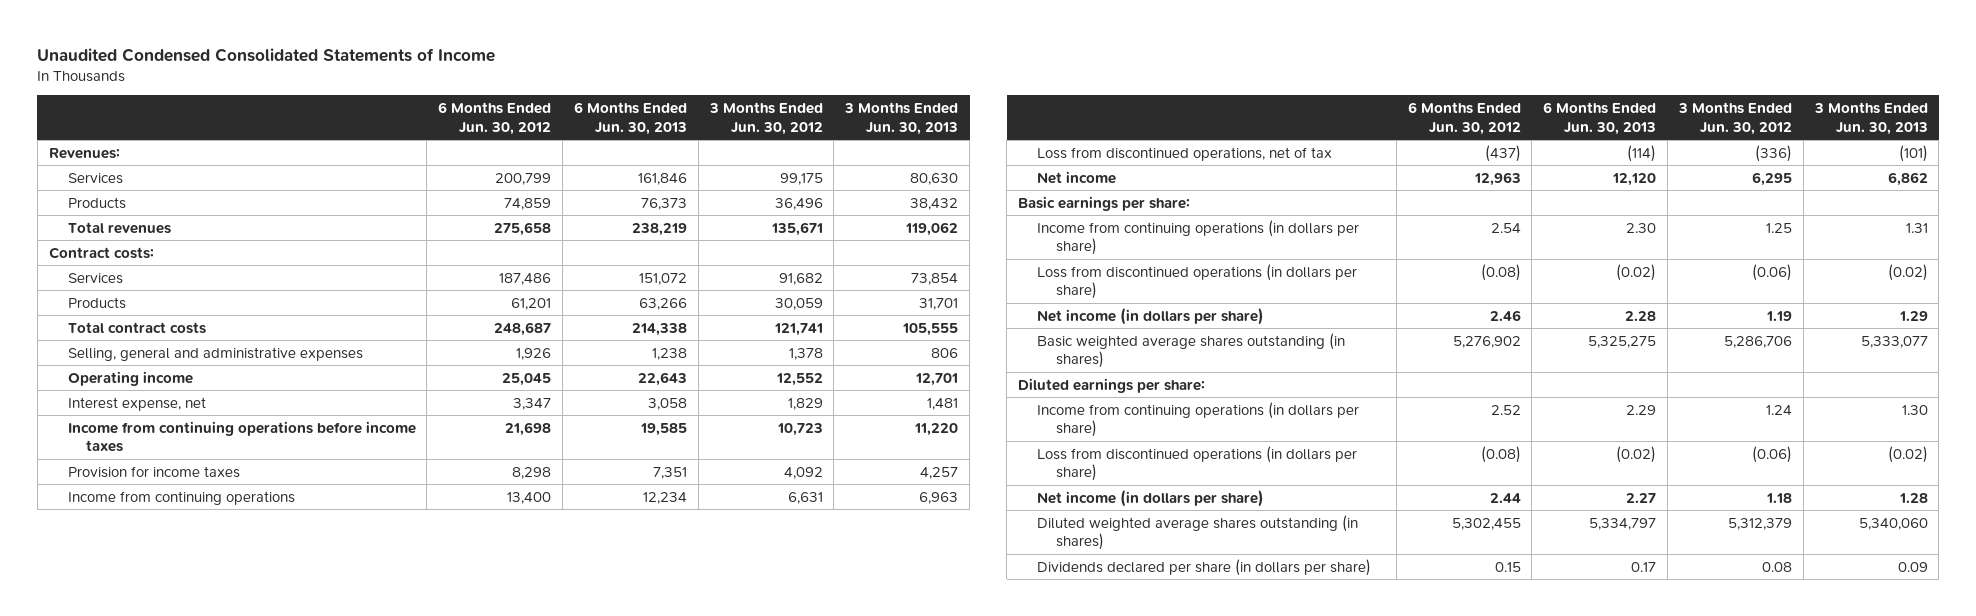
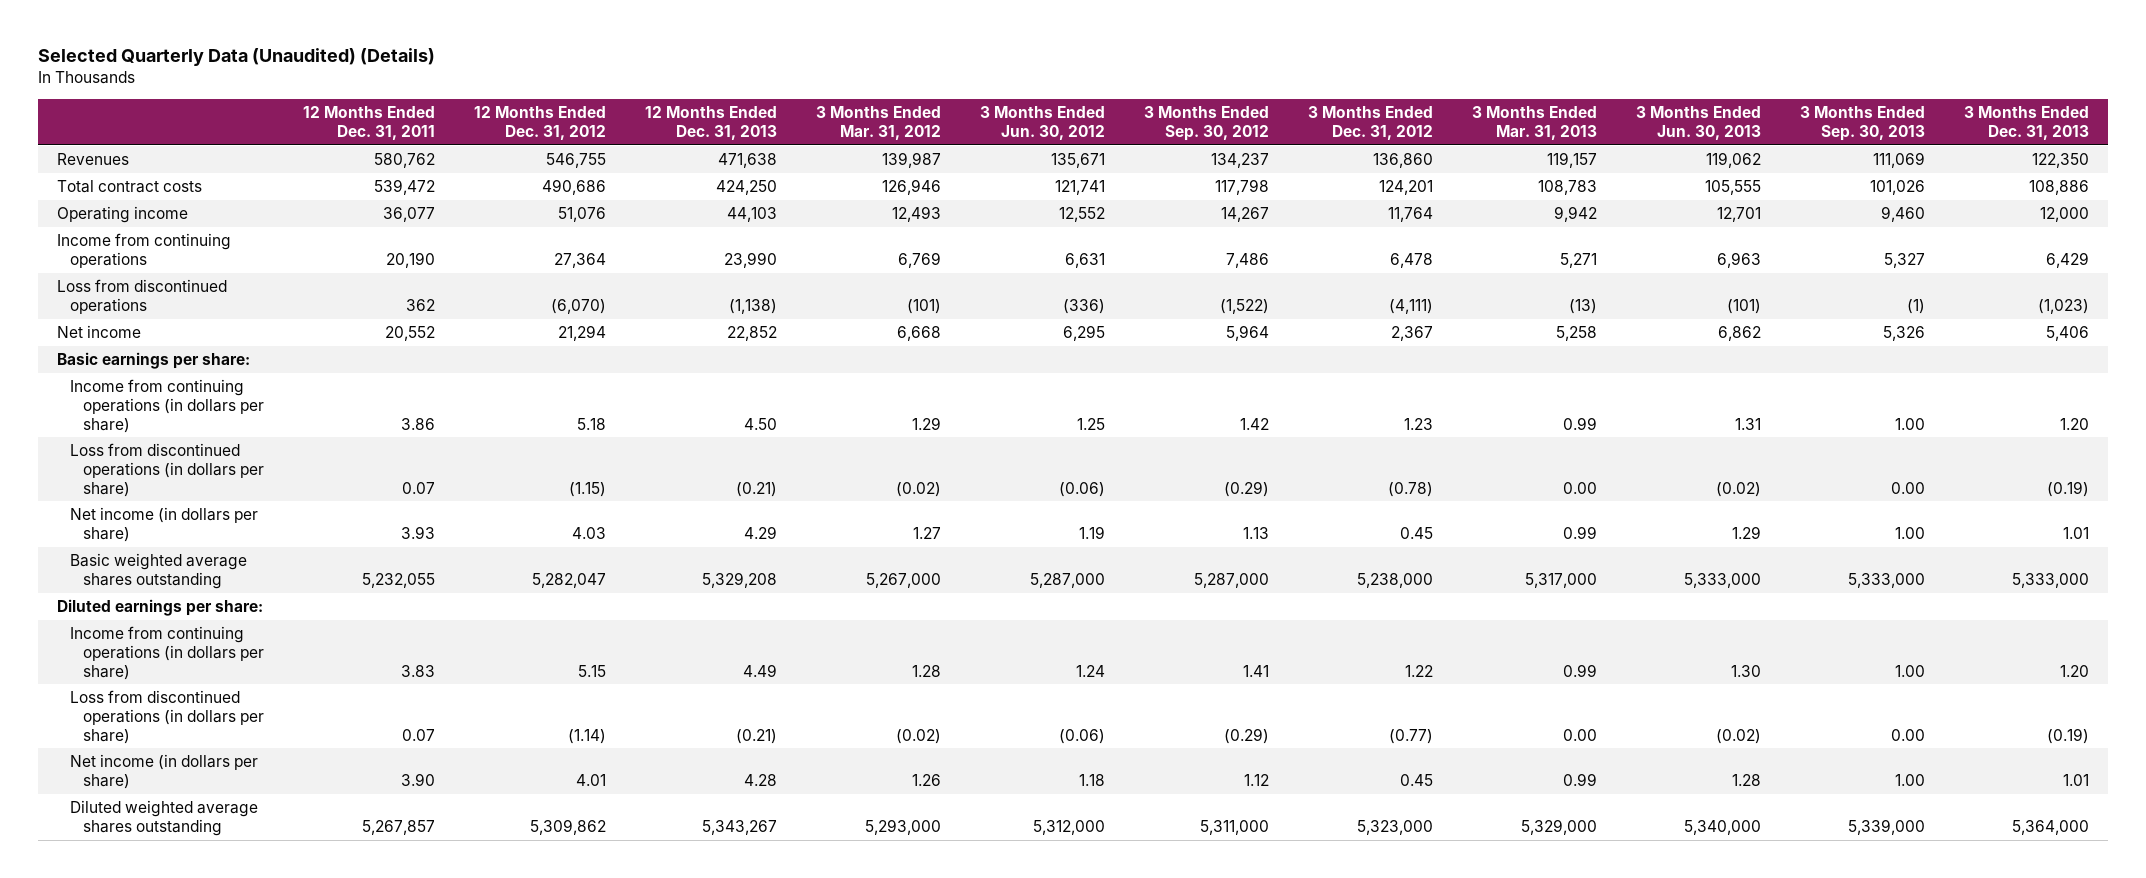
- Unaudited Condensed Consolidated Statements of Income
+ Selected Quarterly Data (Unaudited) (Details)
- | 6 Months Ended Jun. 30, 2012 | 6 Months Ended Jun. 30, 2013 | 3 Months Ended Jun. 30, 2012 | 3 Months Ended Jun. 30, 2013
+ | 12 Months Ended Dec. 31, 2011 | 12 Months Ended Dec. 31, 2012 | 12 Months Ended Dec. 31, 2013 | 3 Months Ended Mar. 31, 2012 | 3 Months Ended Jun. 30, 2012 | 3 Months Ended Sep. 30, 2012 | 3 Months Ended Dec. 31, 2012 | 3 Months Ended Mar. 31, 2013 | 3 Months Ended Jun. 30, 2013 | 3 Months Ended Sep. 30, 2013 | 3 Months Ended Dec. 31, 2013
- Revenues:
- Services | 200,799 | 161,846 | 99,175 | 80,630
- Products | 74,859 | 76,373 | 36,496 | 38,432
- Total revenues | 275,658 | 238,219 | 135,671 | 119,062
- Contract costs:
- Services | 187,486 | 151,072 | 91,682 | 73,854
- Products | 61,201 | 63,266 | 30,059 | 31,701
+ Revenues | 580,762 | 546,755 | 471,638 | 139,987 | 135,671 | 134,237 | 136,860 | 119,157 | 119,062 | 111,069 | 122,350
- Selling, general and administrative expenses | 1,926 | 1,238 | 1,378 | 806
- Interest expense, net | 3,347 | 3,058 | 1,829 | 1,481
- Income from continuing operations before income taxes | 21,698 | 19,585 | 10,723 | 11,220
- Provision for income taxes | 8,298 | 7,351 | 4,092 | 4,257
- Loss from discontinued operations, net of tax | (437) | (114) | (336) | (101)
+ Loss from discontinued operations | 362 | (6,070) | (1,138) | (101) | (336) | (1,522) | (4,111) | (13) | (101) | (1) | (1,023)
- Basic weighted average shares outstanding (in shares) | 5,276,902 | 5,325,275 | 5,286,706 | 5,333,077
+ Basic weighted average shares outstanding | 5,232,055 | 5,282,047 | 5,329,208 | 5,267,000 | 5,287,000 | 5,287,000 | 5,238,000 | 5,317,000 | 5,333,000 | 5,333,000 | 5,333,000
- Diluted weighted average shares outstanding (in shares) | 5,302,455 | 5,334,797 | 5,312,379 | 5,340,060
- Dividends declared per share (in dollars per share) | 0.15 | 0.17 | 0.08 | 0.09
+ Diluted weighted average shares outstanding | 5,267,857 | 5,309,862 | 5,343,267 | 5,293,000 | 5,312,000 | 5,311,000 | 5,323,000 | 5,329,000 | 5,340,000 | 5,339,000 | 5,364,000

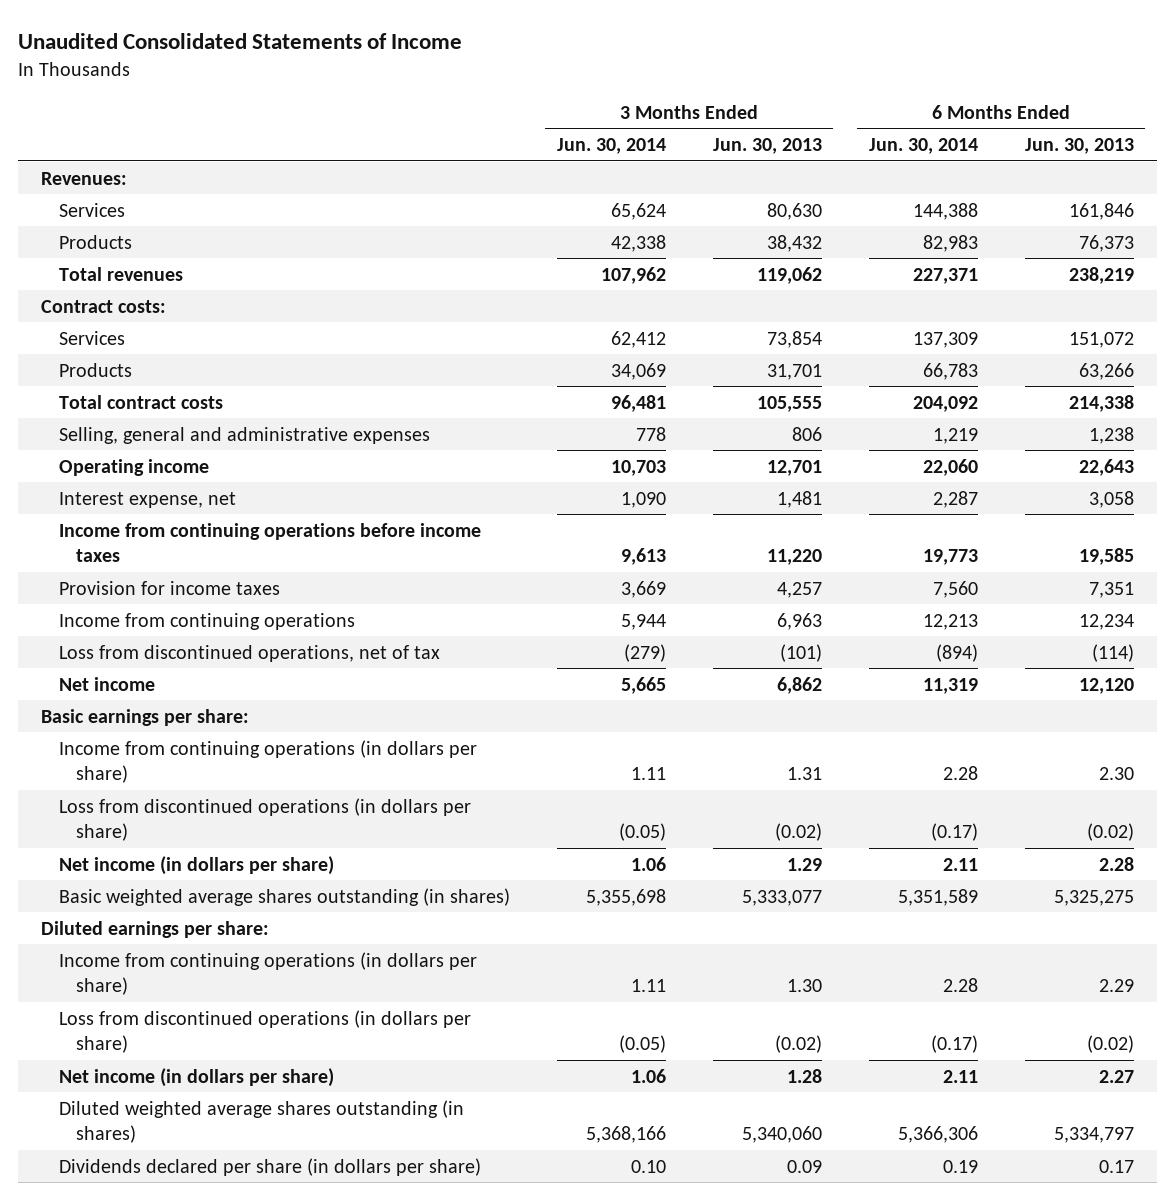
- Selected Quarterly Data (Unaudited) (Details)
+ Unaudited Consolidated Statements of Income
- | 12 Months Ended Dec. 31, 2011 | 12 Months Ended Dec. 31, 2012 | 12 Months Ended Dec. 31, 2013 | 3 Months Ended Mar. 31, 2012 | 3 Months Ended Jun. 30, 2012 | 3 Months Ended Sep. 30, 2012 | 3 Months Ended Dec. 31, 2012 | 3 Months Ended Mar. 31, 2013 | 3 Months Ended Jun. 30, 2013 | 3 Months Ended Sep. 30, 2013 | 3 Months Ended Dec. 31, 2013
+ | 3 Months Ended Jun. 30, 2014 | 3 Months Ended Jun. 30, 2013 | 6 Months Ended Jun. 30, 2014 | 6 Months Ended Jun. 30, 2013
- Revenues | 580,762 | 546,755 | 471,638 | 139,987 | 135,671 | 134,237 | 136,860 | 119,157 | 119,062 | 111,069 | 122,350
+ Revenues:
+ Services | 65,624 | 80,630 | 144,388 | 161,846
+ Products | 42,338 | 38,432 | 82,983 | 76,373
+ Total revenues | 107,962 | 119,062 | 227,371 | 238,219
+ Contract costs:
+ Services | 62,412 | 73,854 | 137,309 | 151,072
+ Products | 34,069 | 31,701 | 66,783 | 63,266
+ Selling, general and administrative expenses | 778 | 806 | 1,219 | 1,238
+ Interest expense, net | 1,090 | 1,481 | 2,287 | 3,058
+ Income from continuing operations before income taxes | 9,613 | 11,220 | 19,773 | 19,585
+ Provision for income taxes | 3,669 | 4,257 | 7,560 | 7,351
- Loss from discontinued operations | 362 | (6,070) | (1,138) | (101) | (336) | (1,522) | (4,111) | (13) | (101) | (1) | (1,023)
+ Loss from discontinued operations, net of tax | (279) | (101) | (894) | (114)
- Basic weighted average shares outstanding | 5,232,055 | 5,282,047 | 5,329,208 | 5,267,000 | 5,287,000 | 5,287,000 | 5,238,000 | 5,317,000 | 5,333,000 | 5,333,000 | 5,333,000
+ Basic weighted average shares outstanding (in shares) | 5,355,698 | 5,333,077 | 5,351,589 | 5,325,275
- Diluted weighted average shares outstanding | 5,267,857 | 5,309,862 | 5,343,267 | 5,293,000 | 5,312,000 | 5,311,000 | 5,323,000 | 5,329,000 | 5,340,000 | 5,339,000 | 5,364,000
+ Diluted weighted average shares outstanding (in shares) | 5,368,166 | 5,340,060 | 5,366,306 | 5,334,797
+ Dividends declared per share (in dollars per share) | 0.10 | 0.09 | 0.19 | 0.17

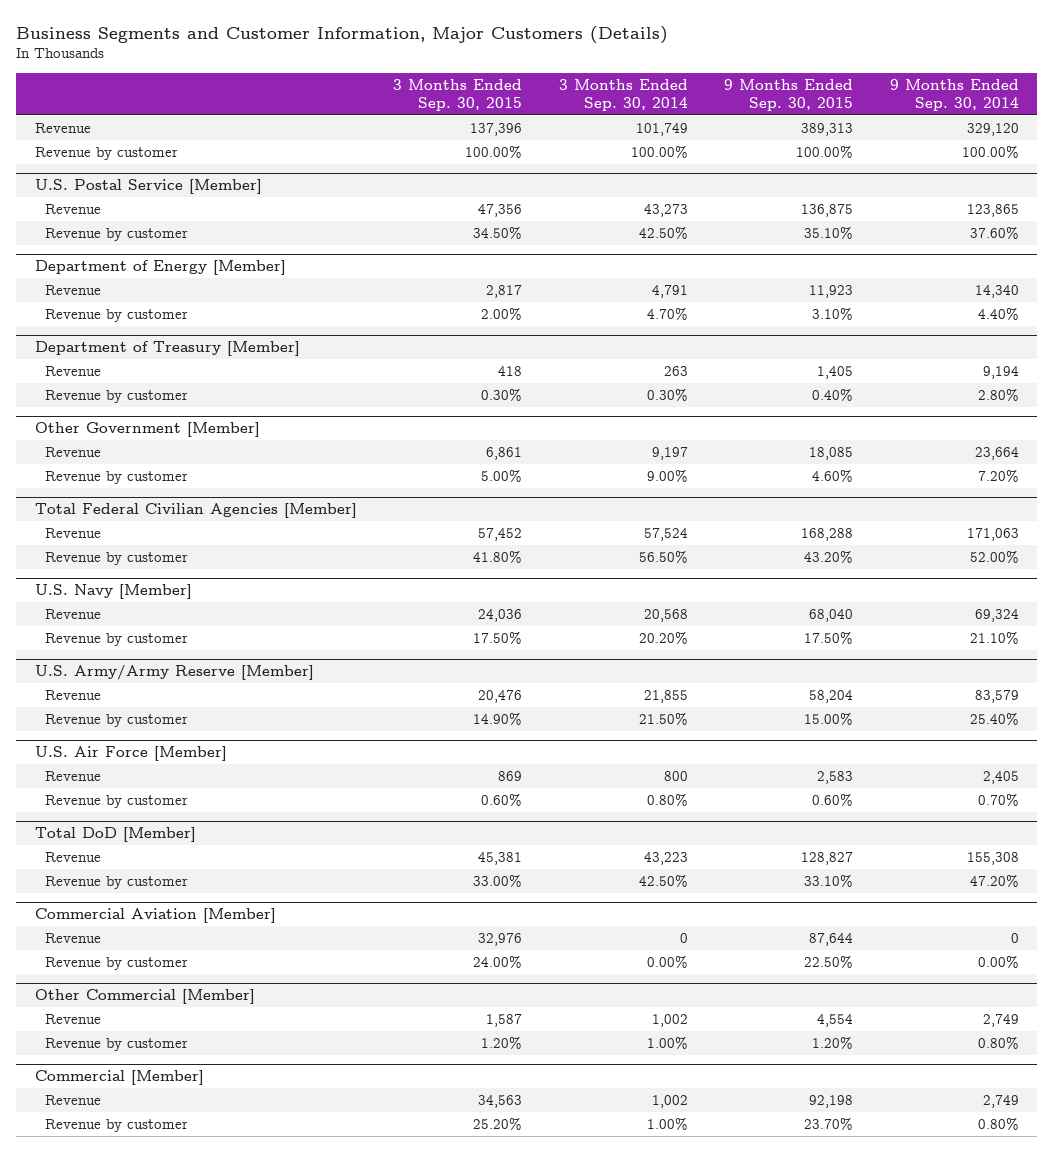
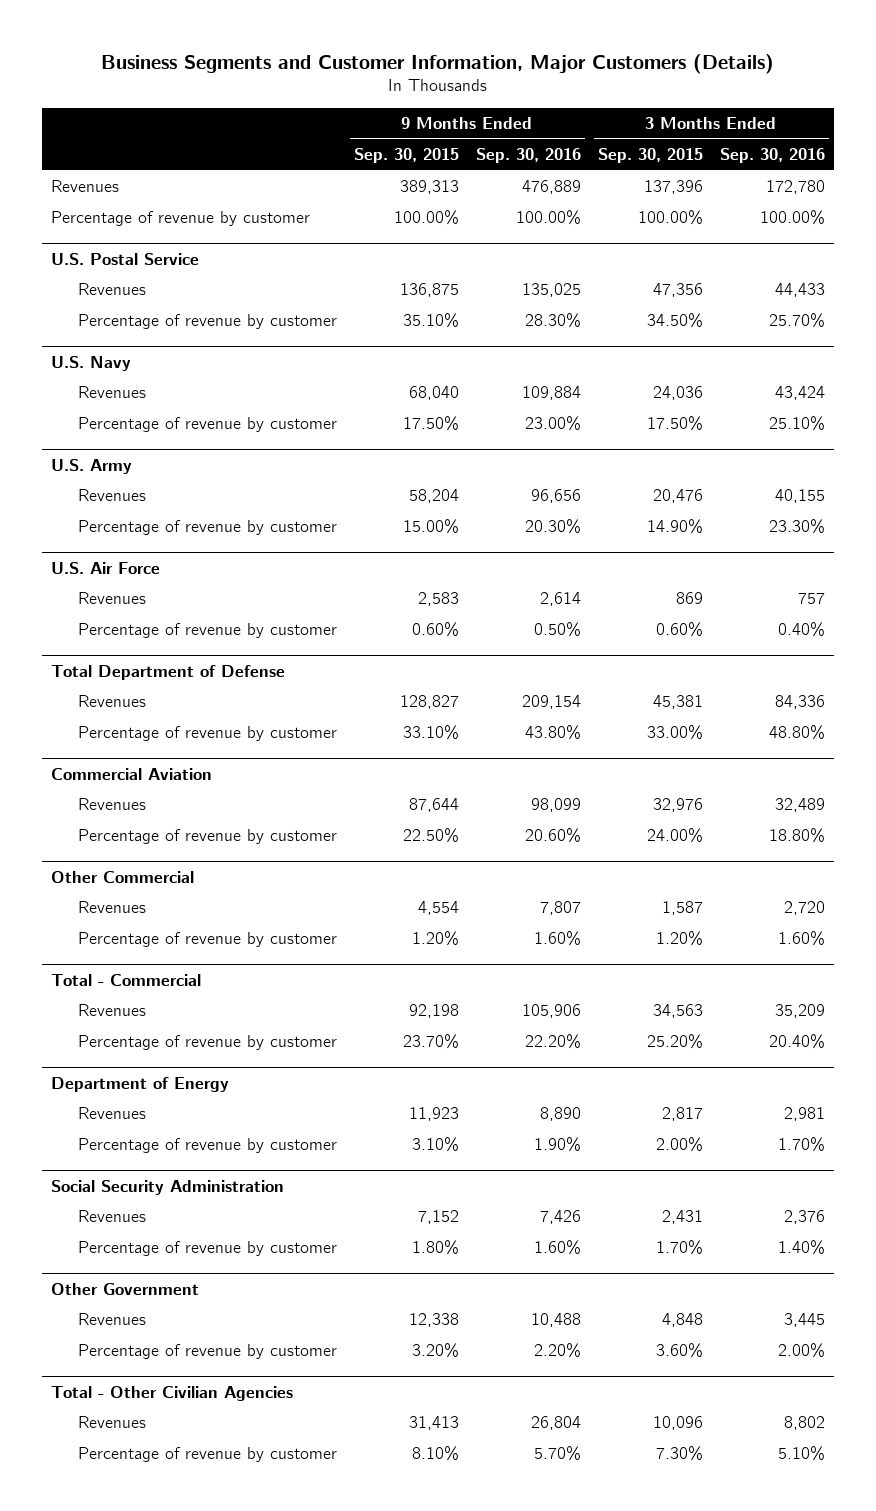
- | 3 Months Ended Sep. 30, 2015 | 3 Months Ended Sep. 30, 2014 | 9 Months Ended Sep. 30, 2015 | 9 Months Ended Sep. 30, 2014
+ | 9 Months Ended Sep. 30, 2015 | 9 Months Ended Sep. 30, 2016 | 3 Months Ended Sep. 30, 2015 | 3 Months Ended Sep. 30, 2016
- Revenue | 137,396 | 101,749 | 389,313 | 329,120
- Revenue by customer | 100.00% | 100.00% | 100.00% | 100.00%
- U.S. Postal Service [Member]
- Revenue | 47,356 | 43,273 | 136,875 | 123,865
- Revenue by customer | 34.50% | 42.50% | 35.10% | 37.60%
- Department of Energy [Member]
- Revenue | 2,817 | 4,791 | 11,923 | 14,340
- Revenue by customer | 2.00% | 4.70% | 3.10% | 4.40%
- Department of Treasury [Member]
- Revenue | 418 | 263 | 1,405 | 9,194
- Revenue by customer | 0.30% | 0.30% | 0.40% | 2.80%
- Other Government [Member]
- Revenue | 6,861 | 9,197 | 18,085 | 23,664
- Revenue by customer | 5.00% | 9.00% | 4.60% | 7.20%
- Total Federal Civilian Agencies [Member]
- Revenue | 57,452 | 57,524 | 168,288 | 171,063
- Revenue by customer | 41.80% | 56.50% | 43.20% | 52.00%
- U.S. Navy [Member]
- Revenue | 24,036 | 20,568 | 68,040 | 69,324
- Revenue by customer | 17.50% | 20.20% | 17.50% | 21.10%
- U.S. Army/Army Reserve [Member]
- Revenue | 20,476 | 21,855 | 58,204 | 83,579
- Revenue by customer | 14.90% | 21.50% | 15.00% | 25.40%
- U.S. Air Force [Member]
- Revenue | 869 | 800 | 2,583 | 2,405
- Revenue by customer | 0.60% | 0.80% | 0.60% | 0.70%
- Total DoD [Member]
- Revenue | 45,381 | 43,223 | 128,827 | 155,308
- Revenue by customer | 33.00% | 42.50% | 33.10% | 47.20%
- Commercial Aviation [Member]
- Revenue | 32,976 | 0 | 87,644 | 0
- Revenue by customer | 24.00% | 0.00% | 22.50% | 0.00%
- Other Commercial [Member]
- Revenue | 1,587 | 1,002 | 4,554 | 2,749
- Revenue by customer | 1.20% | 1.00% | 1.20% | 0.80%
- Commercial [Member]
- Revenue | 34,563 | 1,002 | 92,198 | 2,749
- Revenue by customer | 25.20% | 1.00% | 23.70% | 0.80%
+ Revenues | 389,313 | 476,889 | 137,396 | 172,780
+ Percentage of revenue by customer | 100.00% | 100.00% | 100.00% | 100.00%
+ U.S. Postal Service
+ Revenues | 136,875 | 135,025 | 47,356 | 44,433
+ Percentage of revenue by customer | 35.10% | 28.30% | 34.50% | 25.70%
+ U.S. Navy
+ Revenues | 68,040 | 109,884 | 24,036 | 43,424
+ Percentage of revenue by customer | 17.50% | 23.00% | 17.50% | 25.10%
+ U.S. Army
+ Revenues | 58,204 | 96,656 | 20,476 | 40,155
+ Percentage of revenue by customer | 15.00% | 20.30% | 14.90% | 23.30%
+ U.S. Air Force
+ Revenues | 2,583 | 2,614 | 869 | 757
+ Percentage of revenue by customer | 0.60% | 0.50% | 0.60% | 0.40%
+ Total Department of Defense
+ Revenues | 128,827 | 209,154 | 45,381 | 84,336
+ Percentage of revenue by customer | 33.10% | 43.80% | 33.00% | 48.80%
+ Commercial Aviation
+ Revenues | 87,644 | 98,099 | 32,976 | 32,489
+ Percentage of revenue by customer | 22.50% | 20.60% | 24.00% | 18.80%
+ Other Commercial
+ Revenues | 4,554 | 7,807 | 1,587 | 2,720
+ Percentage of revenue by customer | 1.20% | 1.60% | 1.20% | 1.60%
+ Total - Commercial
+ Revenues | 92,198 | 105,906 | 34,563 | 35,209
+ Percentage of revenue by customer | 23.70% | 22.20% | 25.20% | 20.40%
+ Department of Energy
+ Revenues | 11,923 | 8,890 | 2,817 | 2,981
+ Percentage of revenue by customer | 3.10% | 1.90% | 2.00% | 1.70%
+ Social Security Administration
+ Revenues | 7,152 | 7,426 | 2,431 | 2,376
+ Percentage of revenue by customer | 1.80% | 1.60% | 1.70% | 1.40%
+ Other Government
+ Revenues | 12,338 | 10,488 | 4,848 | 3,445
+ Percentage of revenue by customer | 3.20% | 2.20% | 3.60% | 2.00%
+ Total - Other Civilian Agencies
+ Revenues | 31,413 | 26,804 | 10,096 | 8,802
+ Percentage of revenue by customer | 8.10% | 5.70% | 7.30% | 5.10%

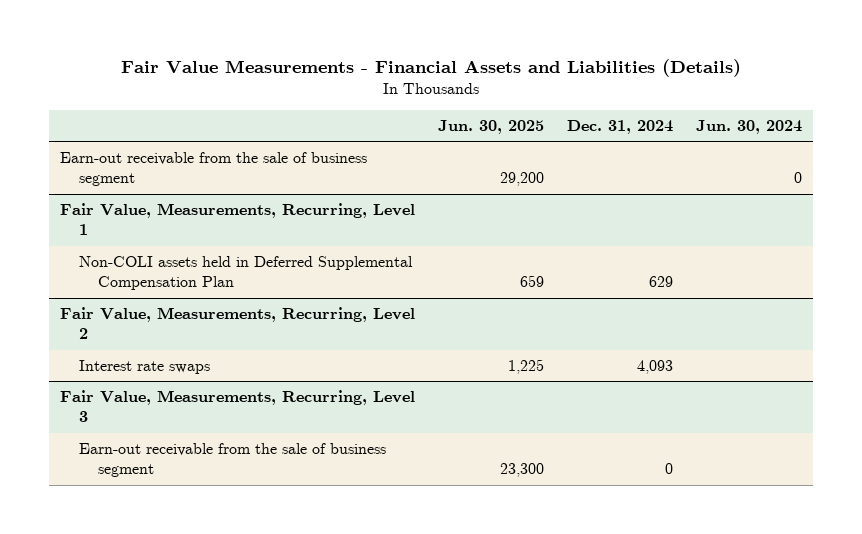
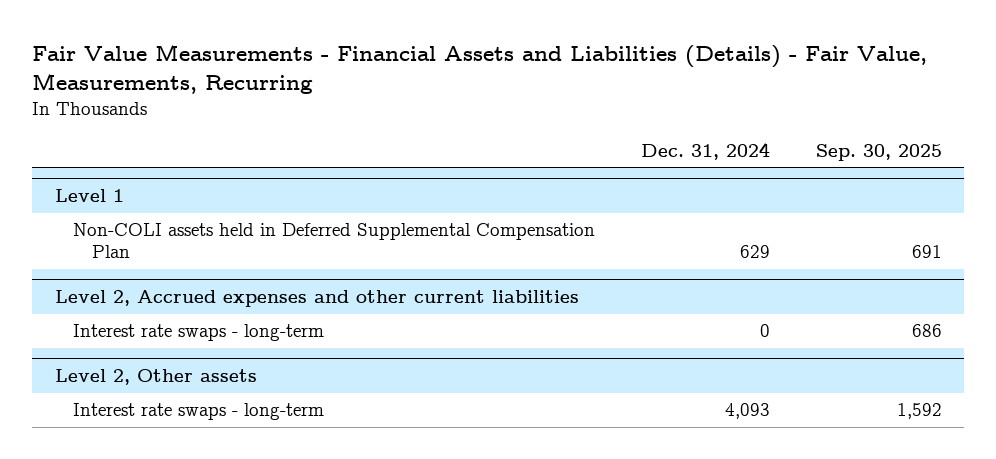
- Fair Value Measurements - Financial Assets and Liabilities (Details)
+ Fair Value Measurements - Financial Assets and Liabilities (Details) - Fair Value, Measurements, Recurring
- | Jun. 30, 2025 | Dec. 31, 2024 | Jun. 30, 2024
+ | Dec. 31, 2024 | Sep. 30, 2025
- Earn-out receivable from the sale of business segment | 29,200 | | 0
- Fair Value, Measurements, Recurring, Level 1
+ Level 1
- Fair Value, Measurements, Recurring, Level 2
- Interest rate swaps | 1,225 | 4,093 |
- Fair Value, Measurements, Recurring, Level 3
- Earn-out receivable from the sale of business segment | 23,300 | 0 |
+ Level 2, Accrued expenses and other current liabilities
+ Interest rate swaps - long-term | 0 | 686
+ Level 2, Other assets
+ Interest rate swaps - long-term | 4,093 | 1,592

